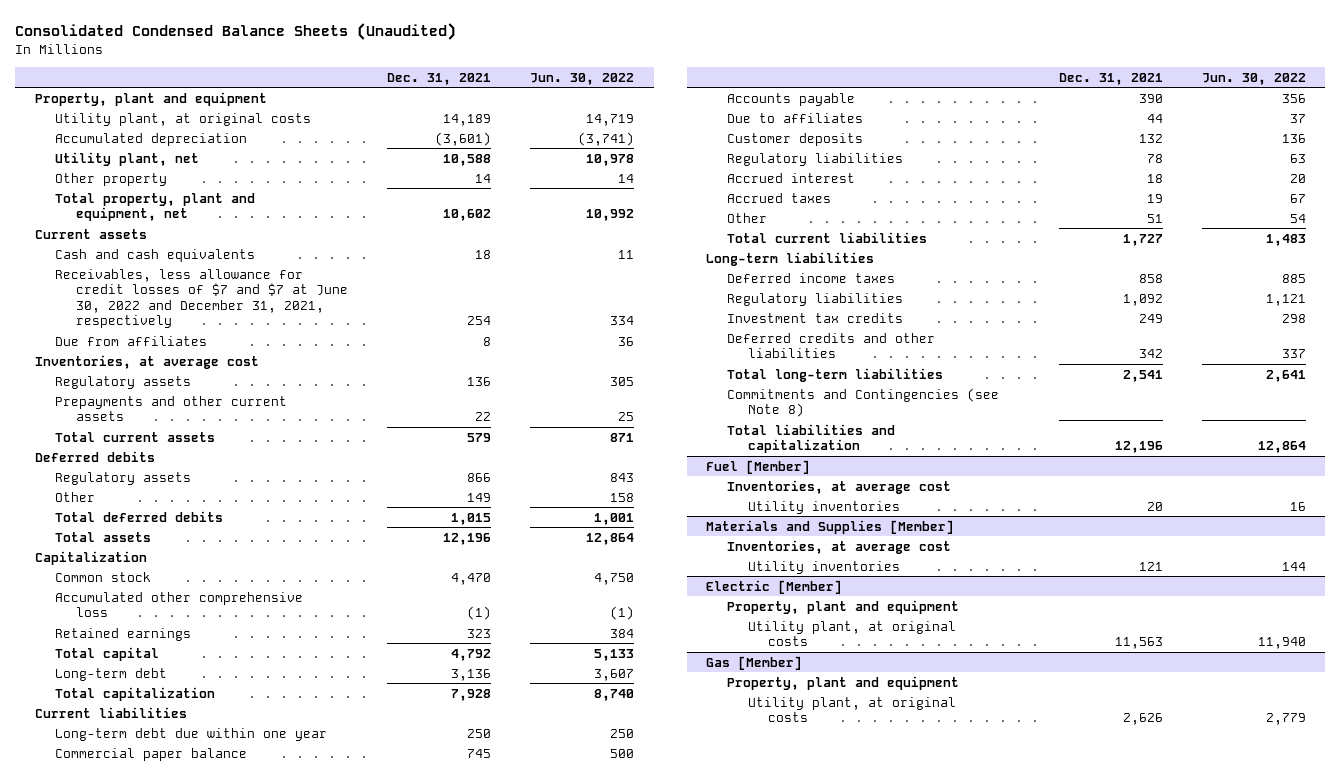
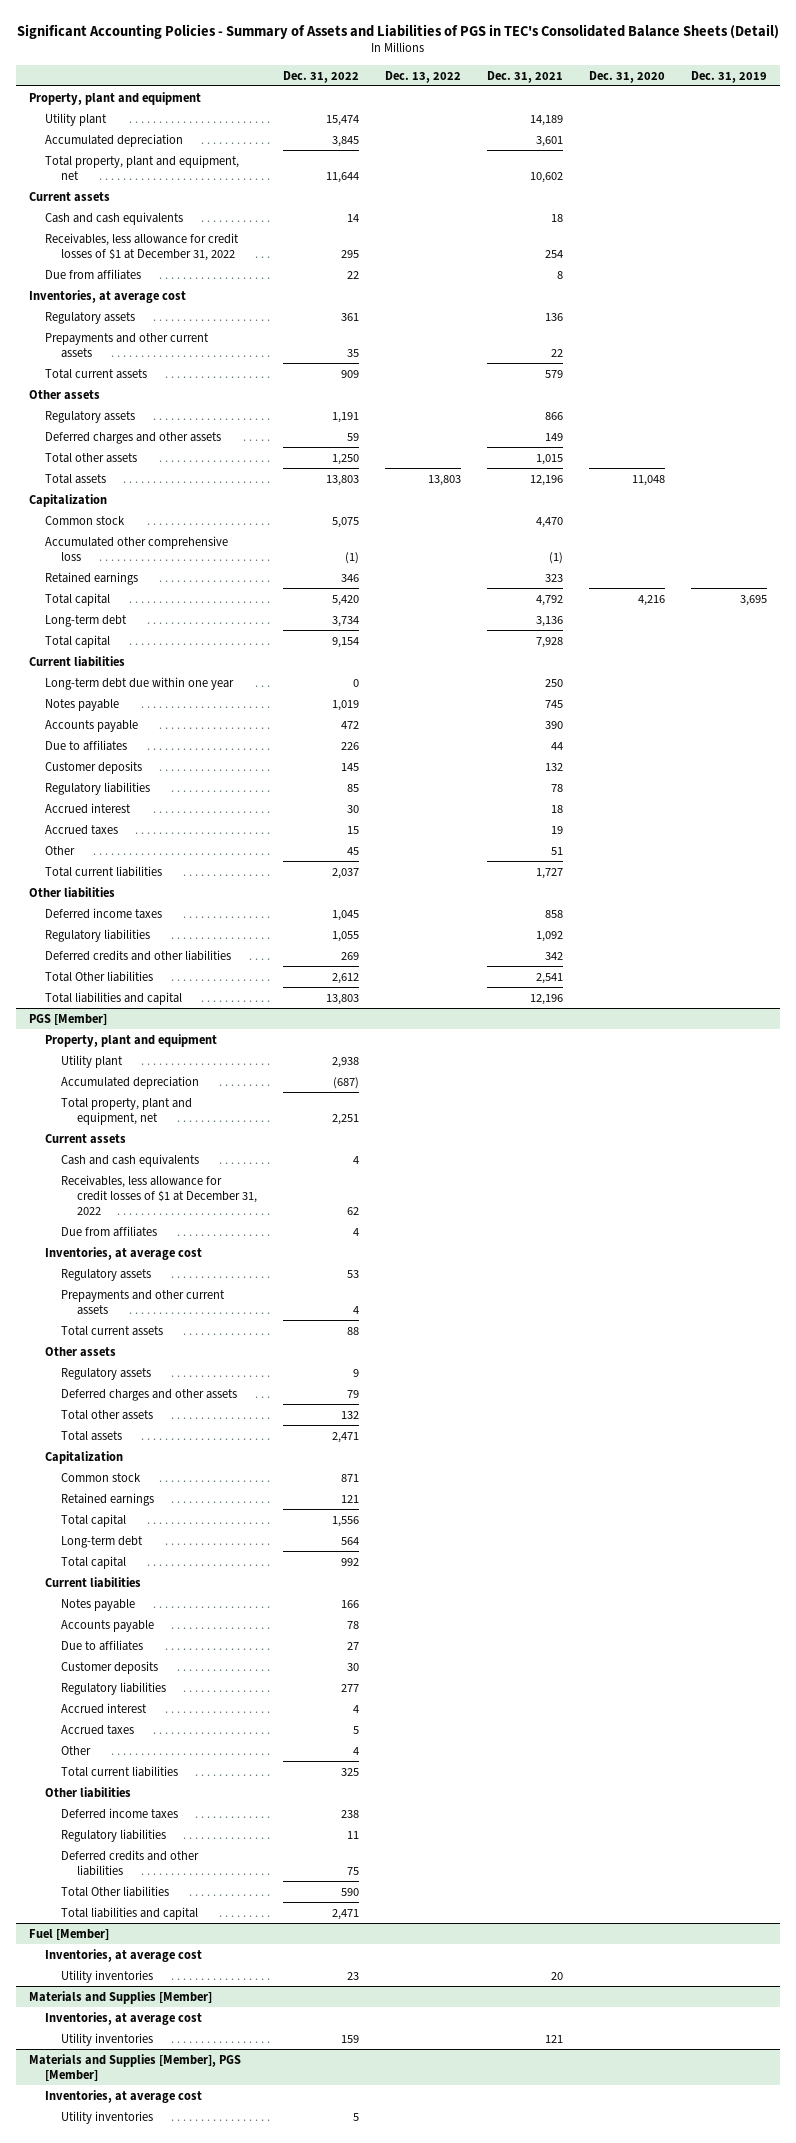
- Consolidated Condensed Balance Sheets (Unaudited)
+ Significant Accounting Policies - Summary of Assets and Liabilities of PGS in TEC's Consolidated Balance Sheets (Detail)
- | Dec. 31, 2021 | Jun. 30, 2022
+ | Dec. 31, 2022 | Dec. 13, 2022 | Dec. 31, 2021 | Dec. 31, 2020 | Dec. 31, 2019
- Utility plant, at original costs | 14,189 | 14,719
- Accumulated depreciation | (3,601) | (3,741)
- Utility plant, net | 10,588 | 10,978
- Other property | 14 | 14
+ Utility plant | 15,474 | | 14,189 | |
+ Accumulated depreciation | 3,845 | | 3,601 | |
- Receivables, less allowance for credit losses of $7 and $7 at June 30, 2022 and December 31, 2021, respectively | 254 | 334
+ Receivables, less allowance for credit losses of $1 at December 31, 2022 | 295 | | 254 | |
- Deferred debits
+ Other assets
- Other | 149 | 158
- Total deferred debits | 1,015 | 1,001
+ Deferred charges and other assets | 59 | | 149 | |
+ Total other assets | 1,250 | | 1,015 | |
- Total capitalization | 7,928 | 8,740
+ Total capital | 9,154 | | 7,928 | |
- Commercial paper balance | 745 | 500
+ Notes payable | 1,019 | | 745 | |
- Long-term liabilities
+ Other liabilities
- Investment tax credits | 249 | 298
- Total long-term liabilities | 2,541 | 2,641
- Commitments and Contingencies (see Note 8)
- Total liabilities and capitalization | 12,196 | 12,864
+ Total Other liabilities | 2,612 | | 2,541 | |
+ Total liabilities and capital | 13,803 | | 12,196 | |
+ PGS [Member]
+ Property, plant and equipment
+ Utility plant | 2,938 | | | |
+ Accumulated depreciation | (687) | | | |
+ Total property, plant and equipment, net | 2,251 | | | |
+ Current assets
+ Cash and cash equivalents | 4 | | | |
+ Receivables, less allowance for credit losses of $1 at December 31, 2022 | 62 | | | |
+ Due from affiliates | 4 | | | |
+ Inventories, at average cost
+ Regulatory assets | 53 | | | |
+ Prepayments and other current assets | 4 | | | |
+ Total current assets | 88 | | | |
+ Other assets
+ Regulatory assets | 9 | | | |
+ Deferred charges and other assets | 79 | | | |
+ Total other assets | 132 | | | |
+ Total assets | 2,471 | | | |
+ Capitalization
+ Common stock | 871 | | | |
+ Retained earnings | 121 | | | |
+ Total capital | 1,556 | | | |
+ Long-term debt | 564 | | | |
+ Total capital | 992 | | | |
+ Current liabilities
+ Notes payable | 166 | | | |
+ Accounts payable | 78 | | | |
+ Due to affiliates | 27 | | | |
+ Customer deposits | 30 | | | |
+ Regulatory liabilities | 277 | | | |
+ Accrued interest | 4 | | | |
+ Accrued taxes | 5 | | | |
+ Other | 4 | | | |
+ Total current liabilities | 325 | | | |
+ Other liabilities
+ Deferred income taxes | 238 | | | |
+ Regulatory liabilities | 11 | | | |
+ Deferred credits and other liabilities | 75 | | | |
+ Total Other liabilities | 590 | | | |
+ Total liabilities and capital | 2,471 | | | |
- Electric [Member]
- Property, plant and equipment
- Utility plant, at original costs | 11,563 | 11,940
- Gas [Member]
- Property, plant and equipment
- Utility plant, at original costs | 2,626 | 2,779
+ Materials and Supplies [Member], PGS [Member]
+ Inventories, at average cost
+ Utility inventories | 5 | | | |

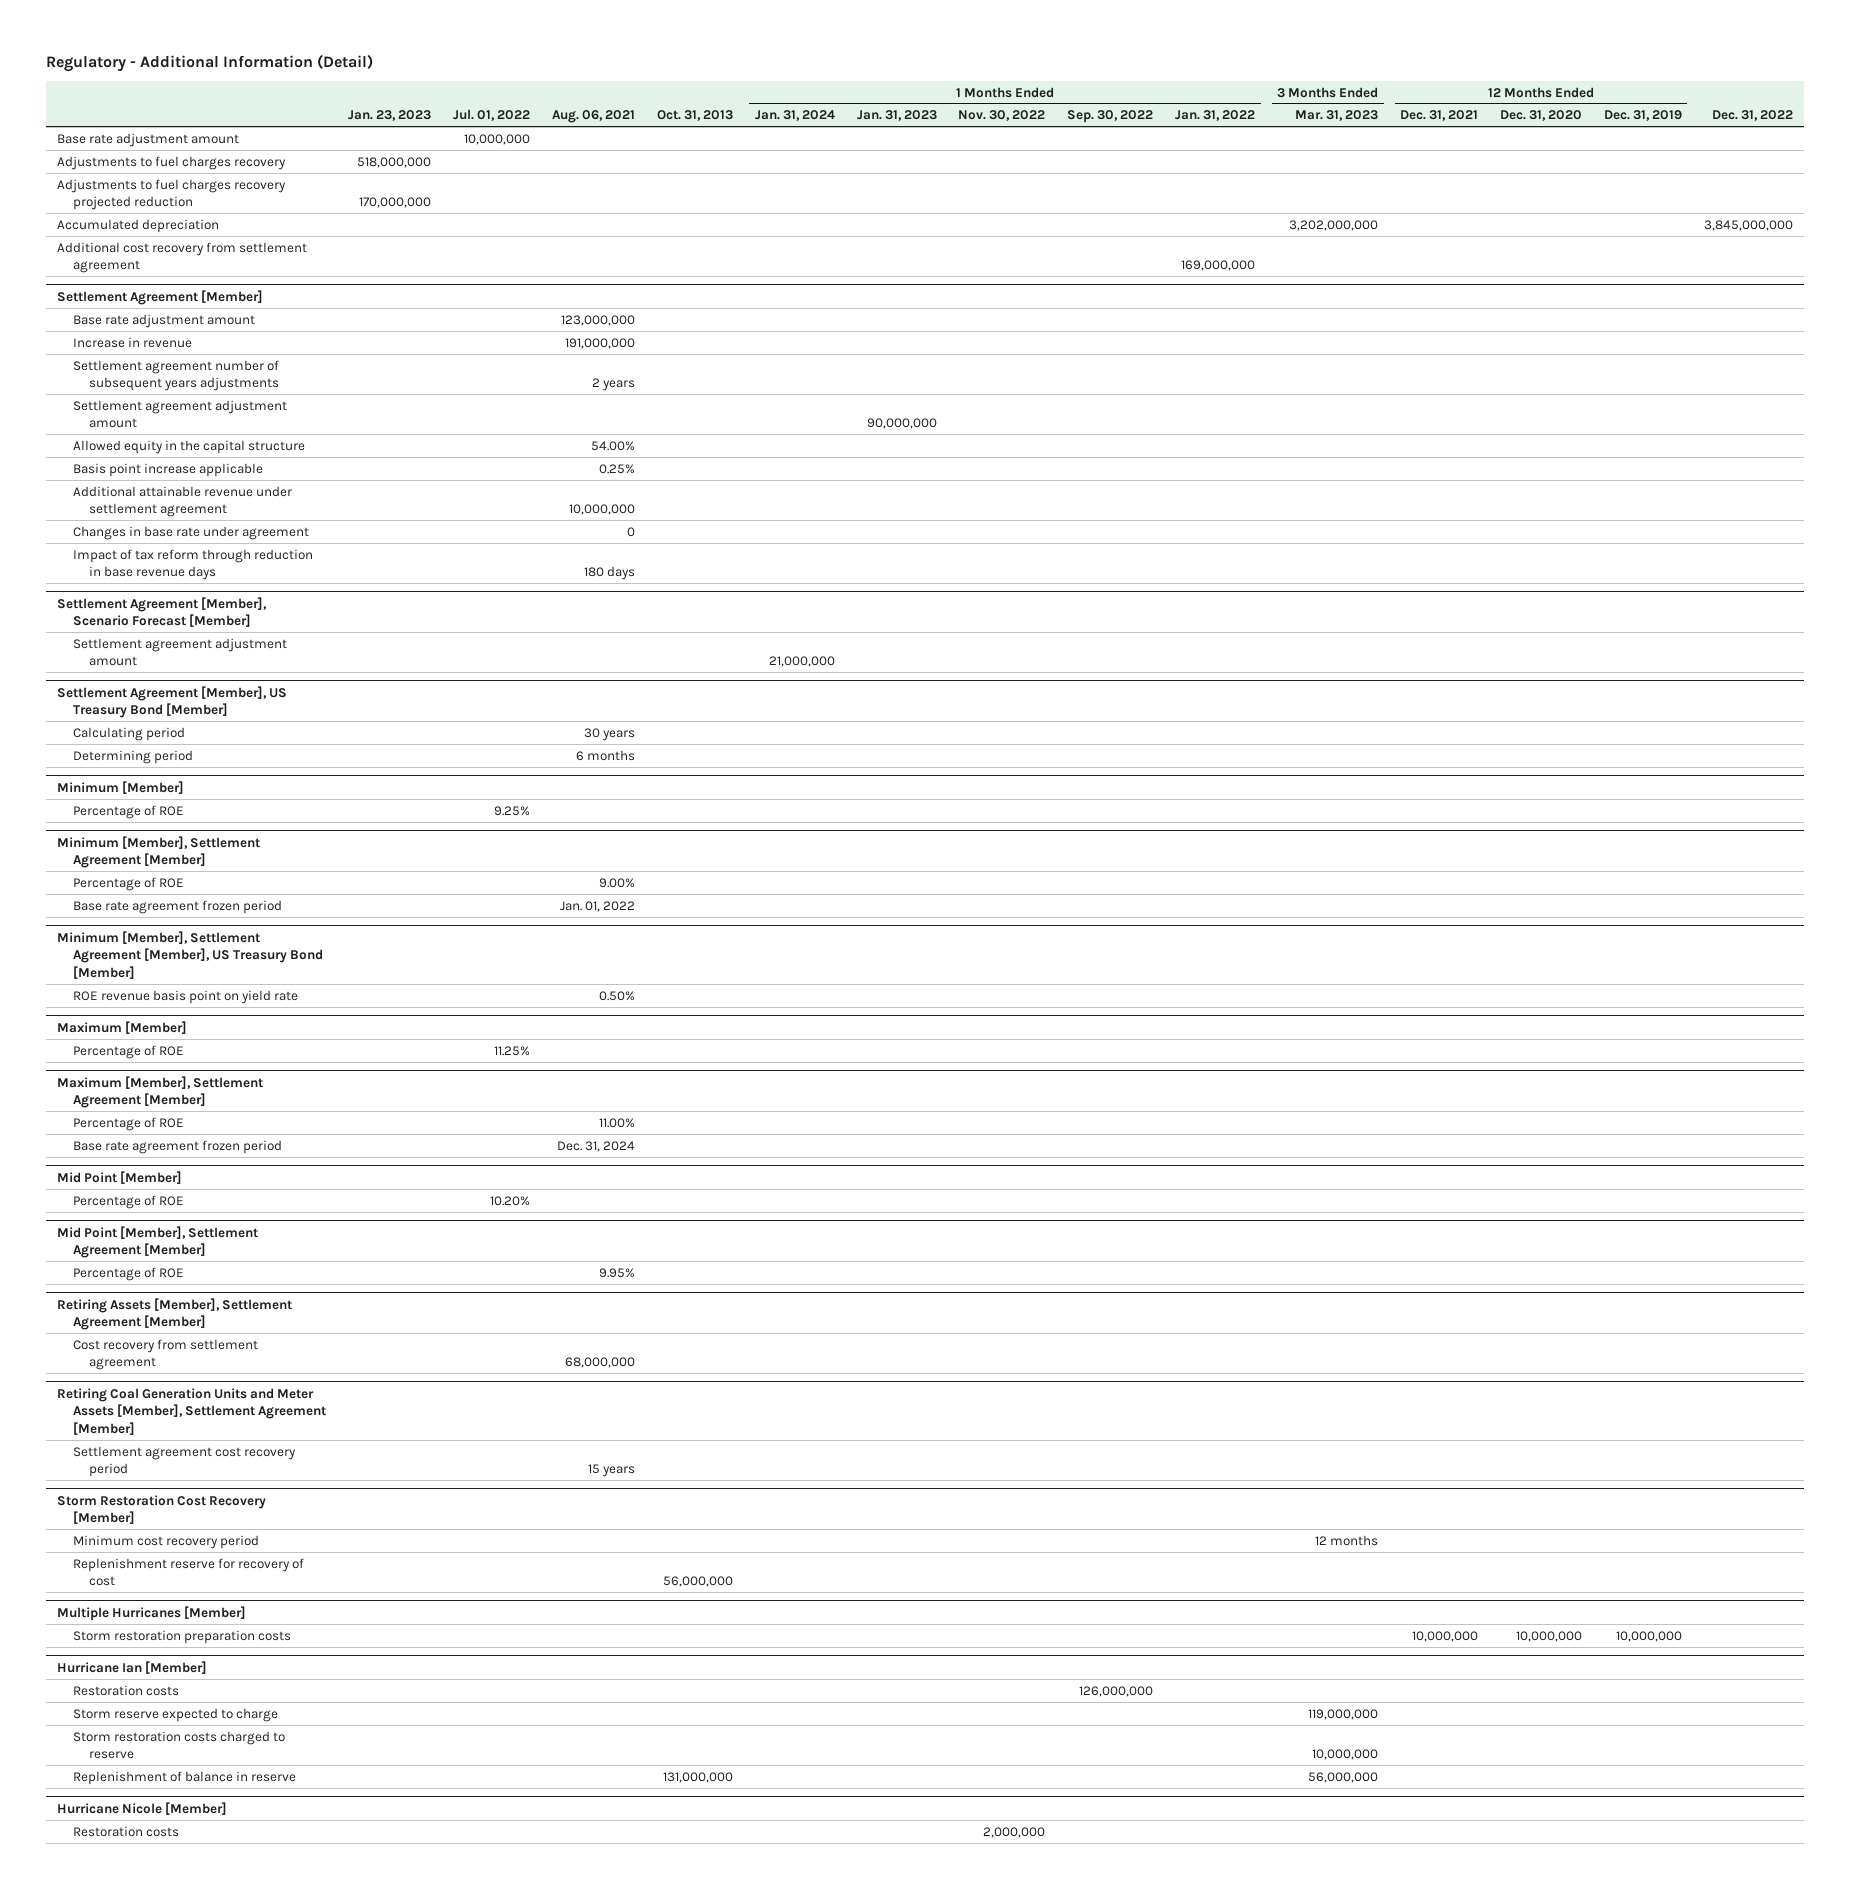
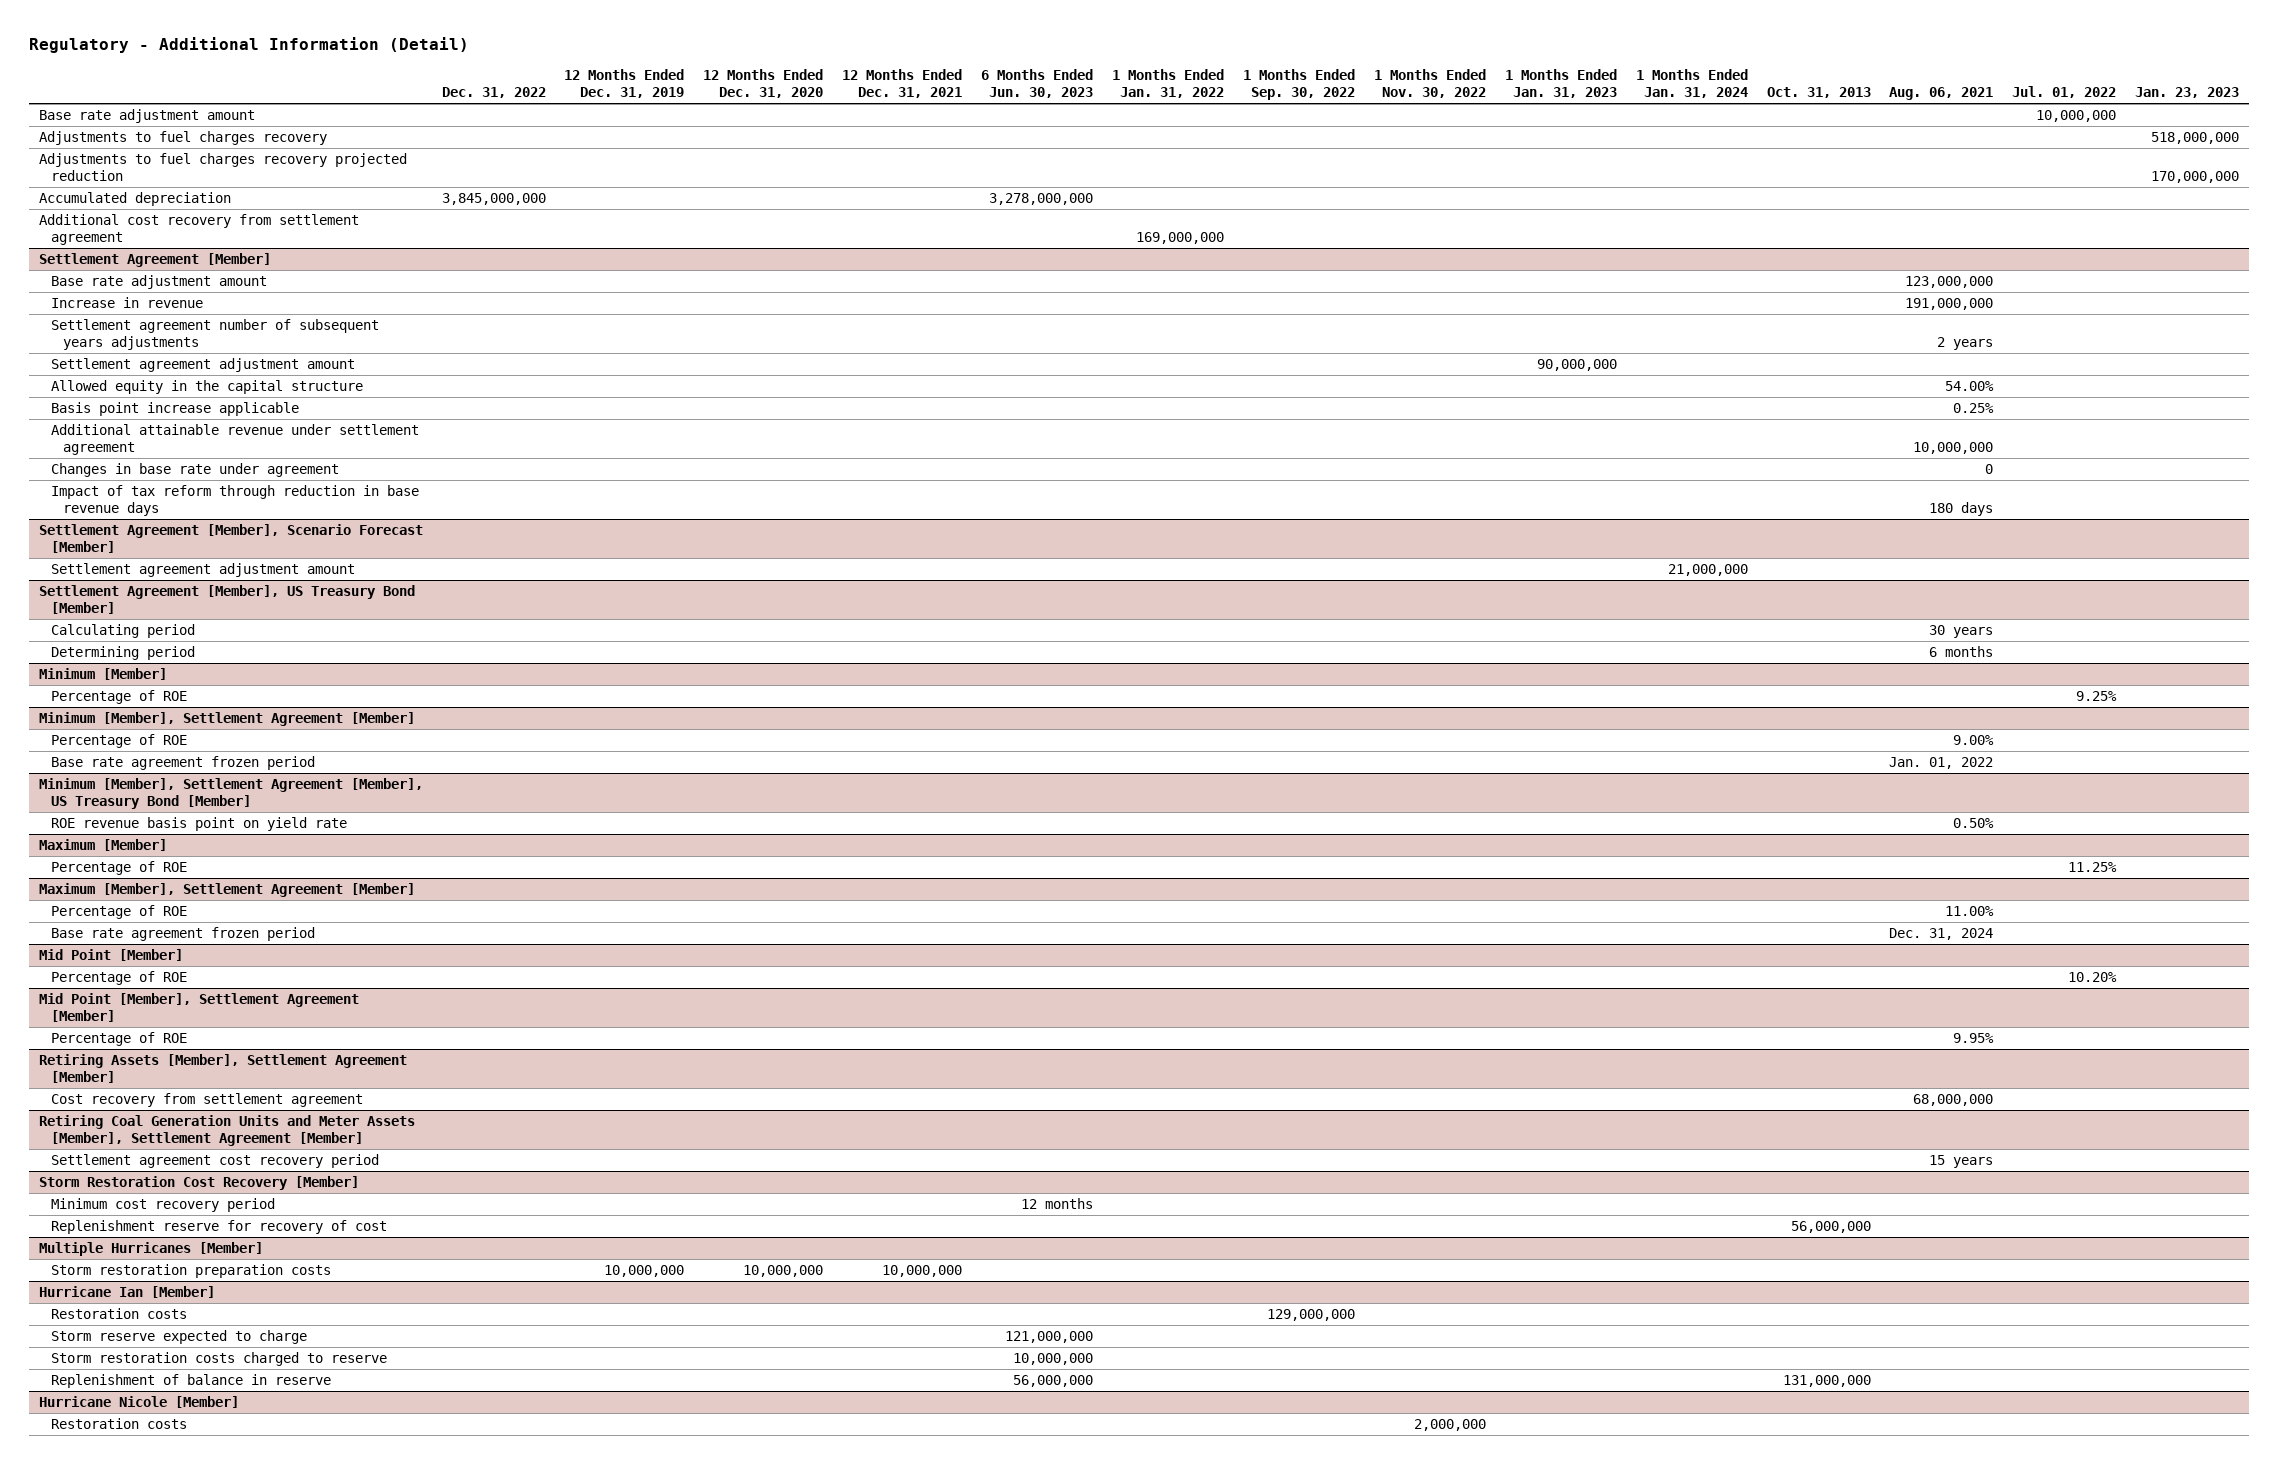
- | Jan. 23, 2023 | Jul. 01, 2022 | Aug. 06, 2021 | Oct. 31, 2013 | 1 Months Ended Jan. 31, 2024 | 1 Months Ended Jan. 31, 2023 | 1 Months Ended Nov. 30, 2022 | 1 Months Ended Sep. 30, 2022 | 1 Months Ended Jan. 31, 2022 | 3 Months Ended Mar. 31, 2023 | 12 Months Ended Dec. 31, 2021 | 12 Months Ended Dec. 31, 2020 | 12 Months Ended Dec. 31, 2019 | Dec. 31, 2022
+ | Dec. 31, 2022 | 12 Months Ended Dec. 31, 2019 | 12 Months Ended Dec. 31, 2020 | 12 Months Ended Dec. 31, 2021 | 6 Months Ended Jun. 30, 2023 | 1 Months Ended Jan. 31, 2022 | 1 Months Ended Sep. 30, 2022 | 1 Months Ended Nov. 30, 2022 | 1 Months Ended Jan. 31, 2023 | 1 Months Ended Jan. 31, 2024 | Oct. 31, 2013 | Aug. 06, 2021 | Jul. 01, 2022 | Jan. 23, 2023
@ Hurricane Ian [Member]
- Restoration costs | | | | | | | | 126,000,000 | | | | | |
+ Restoration costs | | | | | | | 129,000,000 | | | | | | |

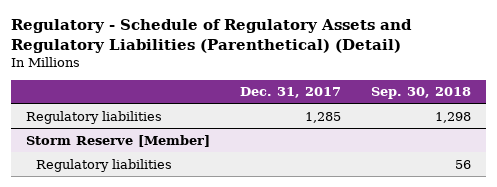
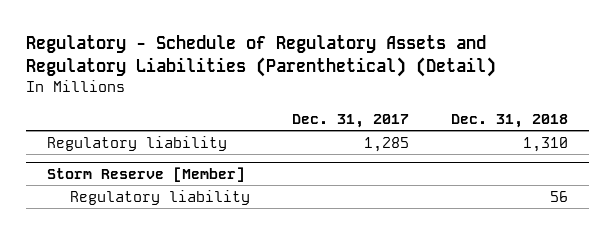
- | Dec. 31, 2017 | Sep. 30, 2018
+ | Dec. 31, 2017 | Dec. 31, 2018
- Regulatory liabilities | 1,285 | 1,298
+ Regulatory liability | 1,285 | 1,310
@ Storm Reserve [Member]
- Regulatory liabilities | | 56
+ Regulatory liability | | 56

